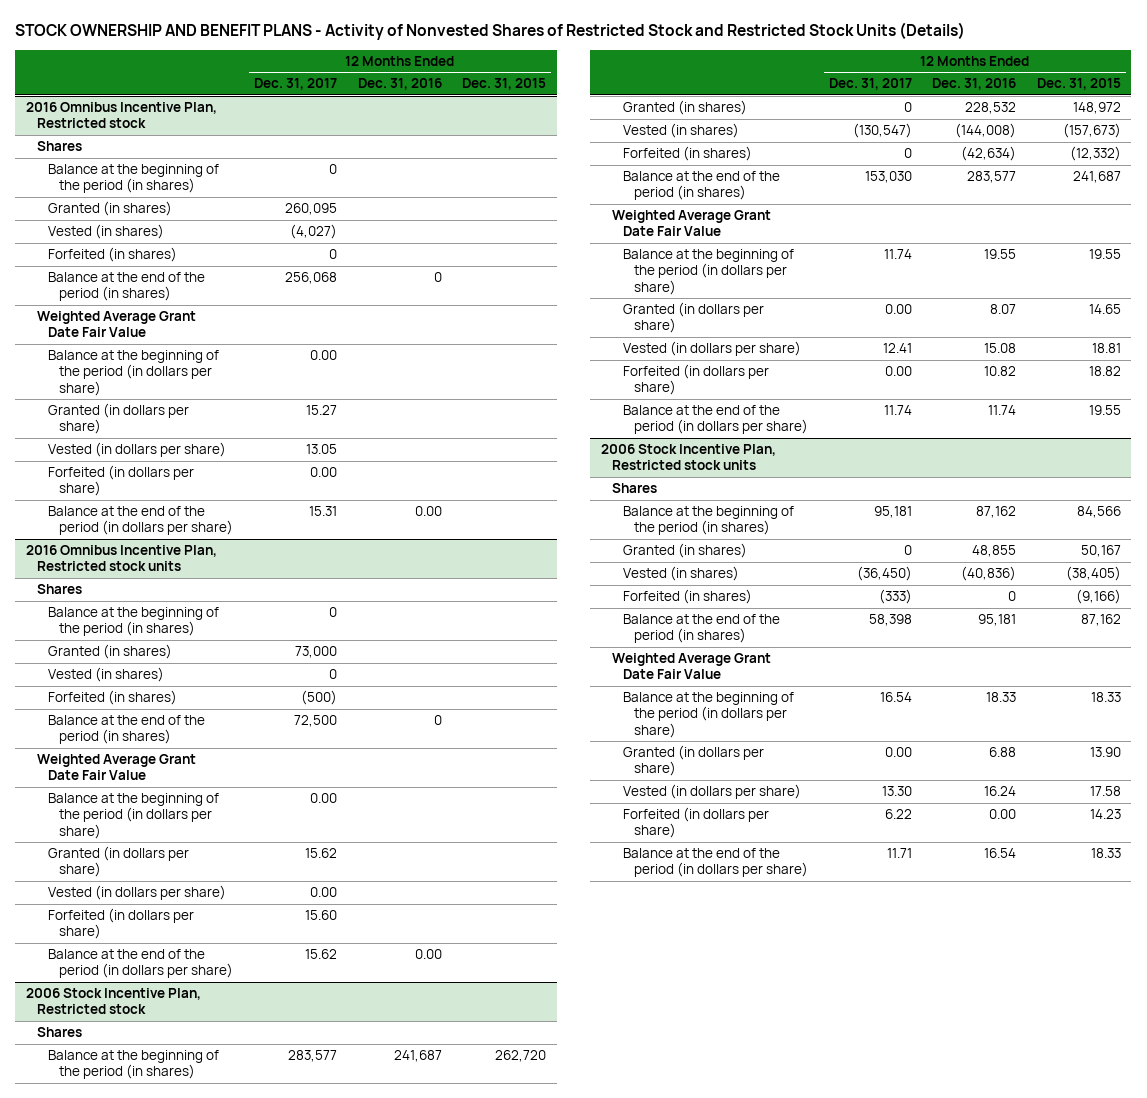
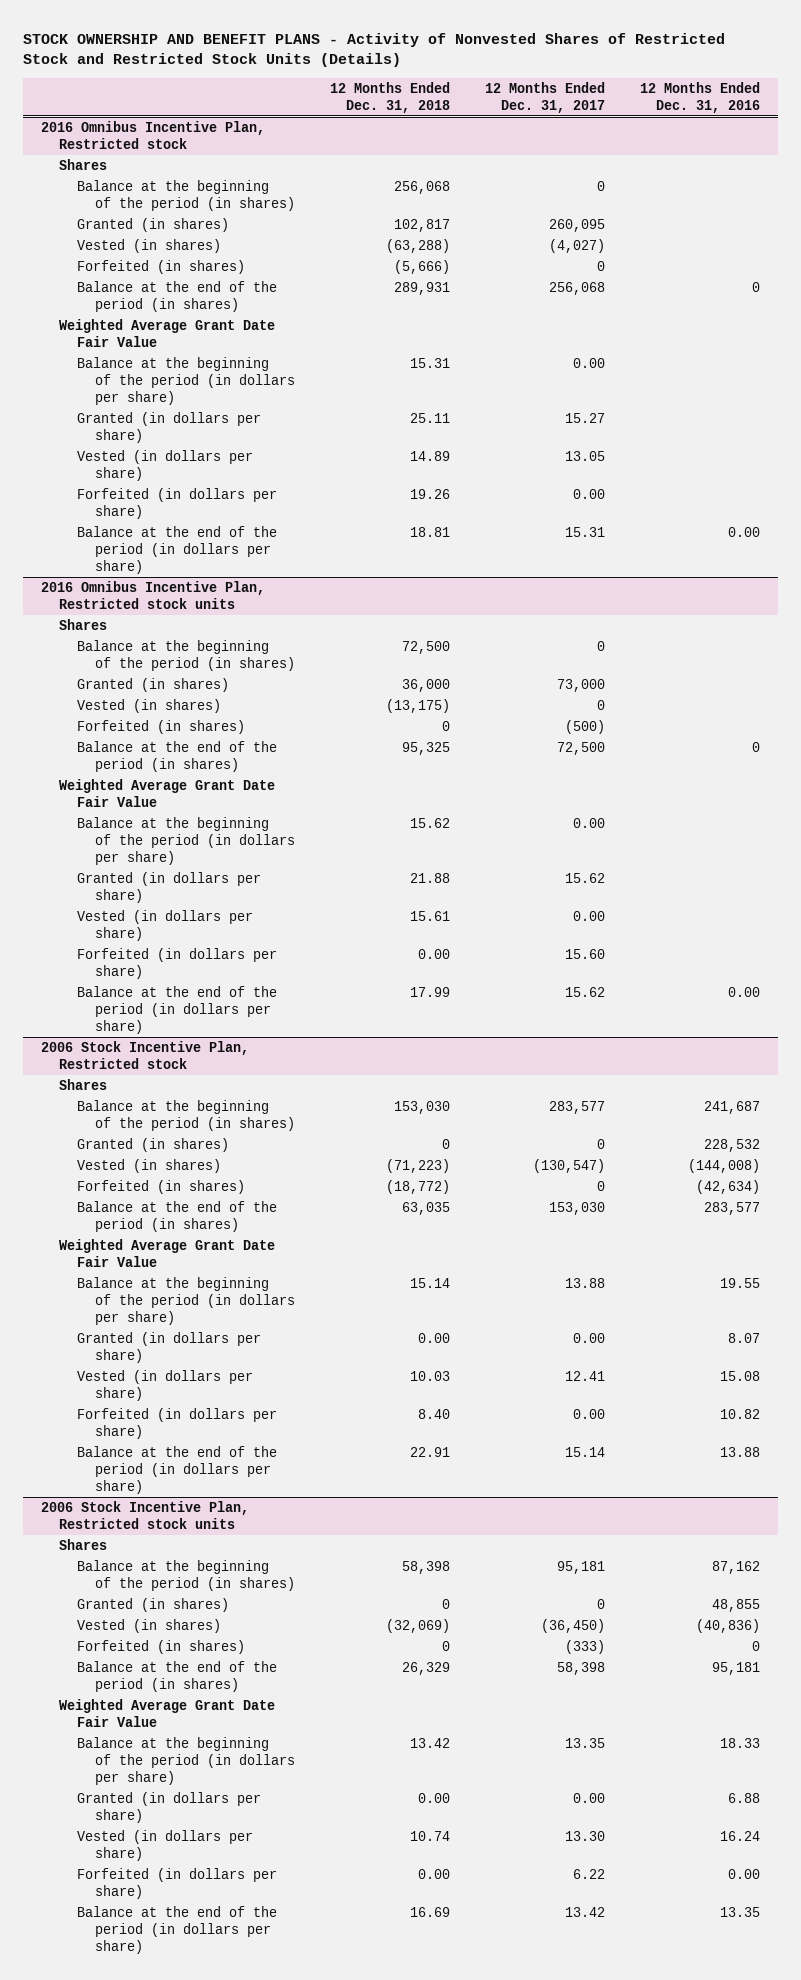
- | 12 Months Ended Dec. 31, 2017 | 12 Months Ended Dec. 31, 2016 | 12 Months Ended Dec. 31, 2015
+ | 12 Months Ended Dec. 31, 2018 | 12 Months Ended Dec. 31, 2017 | 12 Months Ended Dec. 31, 2016
@ 2006 Stock Incentive Plan, Restricted stock
- Balance at the beginning of the period (in dollars per share) | 11.74 | 19.55 | 19.55
+ Balance at the beginning of the period (in dollars per share) | 15.14 | 13.88 | 19.55
- Balance at the end of the period (in dollars per share) | 11.74 | 11.74 | 19.55
+ Balance at the end of the period (in dollars per share) | 22.91 | 15.14 | 13.88
@ 2006 Stock Incentive Plan, Restricted stock units
- Balance at the beginning of the period (in dollars per share) | 16.54 | 18.33 | 18.33
+ Balance at the beginning of the period (in dollars per share) | 13.42 | 13.35 | 18.33
- Balance at the end of the period (in dollars per share) | 11.71 | 16.54 | 18.33
+ Balance at the end of the period (in dollars per share) | 16.69 | 13.42 | 13.35

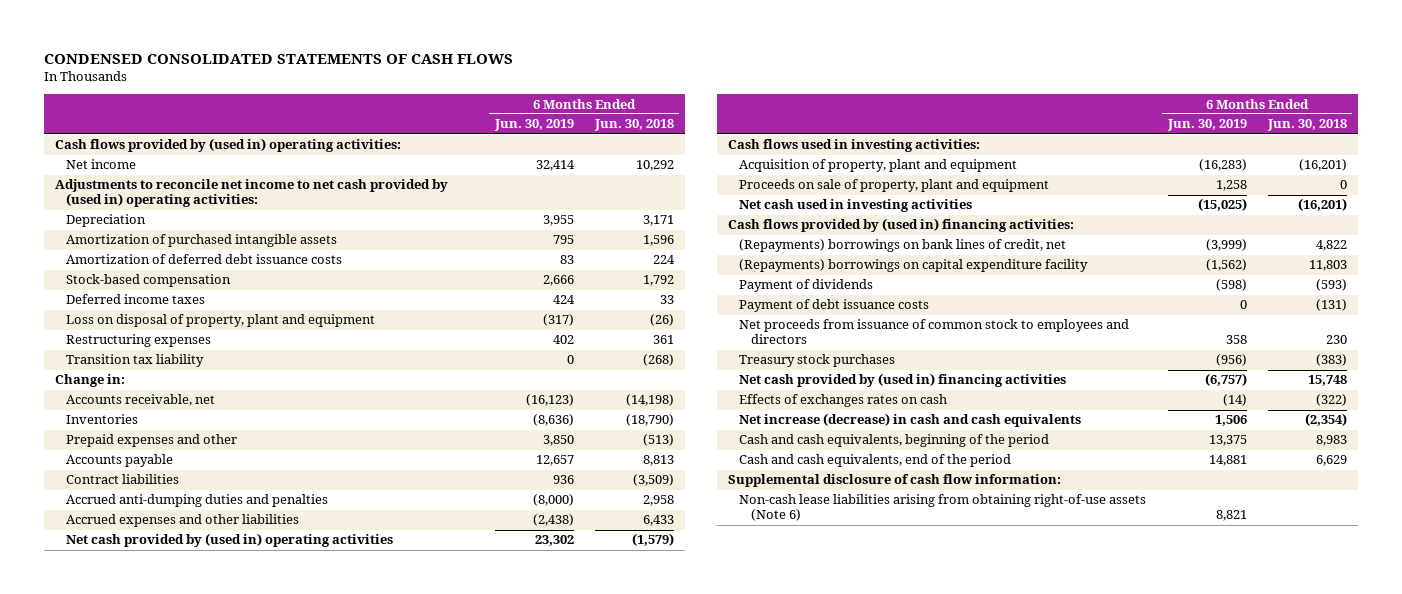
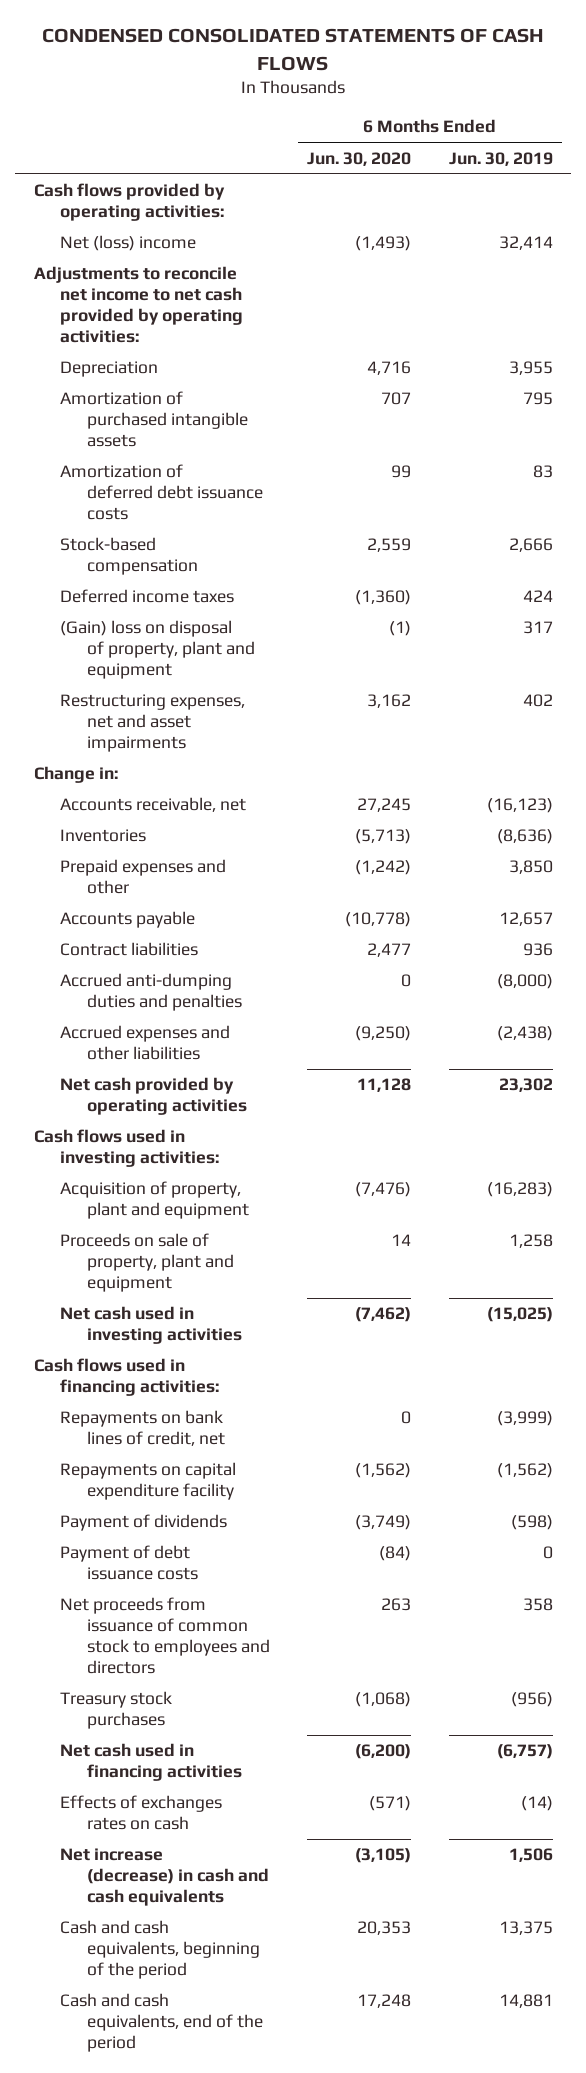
- | 6 Months Ended Jun. 30, 2019 | 6 Months Ended Jun. 30, 2018
+ | 6 Months Ended Jun. 30, 2020 | 6 Months Ended Jun. 30, 2019
- Cash flows provided by (used in) operating activities:
- Net income | 32,414 | 10,292
- Adjustments to reconcile net income to net cash provided by (used in) operating activities:
+ Cash flows provided by operating activities:
+ Net (loss) income | (1,493) | 32,414
+ Adjustments to reconcile net income to net cash provided by operating activities:
- Loss on disposal of property, plant and equipment | (317) | (26)
- Restructuring expenses | 402 | 361
- Transition tax liability | 0 | (268)
+ (Gain) loss on disposal of property, plant and equipment | (1) | 317
+ Restructuring expenses, net and asset impairments | 3,162 | 402
- Net cash provided by (used in) operating activities | 23,302 | (1,579)
+ Net cash provided by operating activities | 11,128 | 23,302
- Cash flows provided by (used in) financing activities:
- (Repayments) borrowings on bank lines of credit, net | (3,999) | 4,822
- (Repayments) borrowings on capital expenditure facility | (1,562) | 11,803
+ Cash flows used in financing activities:
+ Repayments on bank lines of credit, net | 0 | (3,999)
+ Repayments on capital expenditure facility | (1,562) | (1,562)
- Net cash provided by (used in) financing activities | (6,757) | 15,748
+ Net cash used in financing activities | (6,200) | (6,757)
- Supplemental disclosure of cash flow information:
- Non-cash lease liabilities arising from obtaining right-of-use assets (Note 6) | 8,821 |

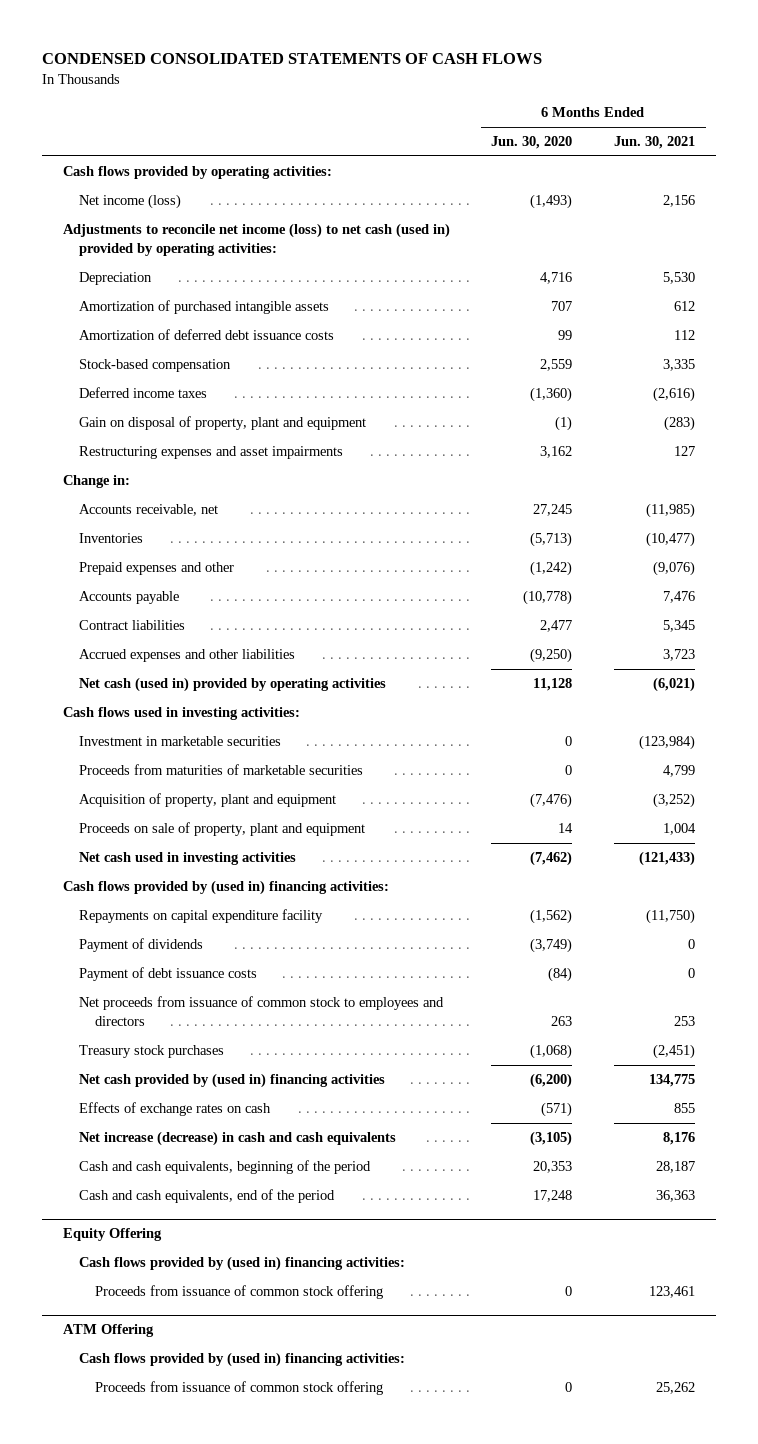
- | 6 Months Ended Jun. 30, 2020 | 6 Months Ended Jun. 30, 2019
+ | 6 Months Ended Jun. 30, 2020 | 6 Months Ended Jun. 30, 2021
- Net (loss) income | (1,493) | 32,414
- Adjustments to reconcile net income to net cash provided by operating activities:
+ Net income (loss) | (1,493) | 2,156
+ Adjustments to reconcile net income (loss) to net cash (used in) provided by operating activities:
- (Gain) loss on disposal of property, plant and equipment | (1) | 317
- Restructuring expenses, net and asset impairments | 3,162 | 402
+ Gain on disposal of property, plant and equipment | (1) | (283)
+ Restructuring expenses and asset impairments | 3,162 | 127
- Accrued anti-dumping duties and penalties | 0 | (8,000)
- Net cash provided by operating activities | 11,128 | 23,302
+ Net cash (used in) provided by operating activities | 11,128 | (6,021)
+ Investment in marketable securities | 0 | (123,984)
+ Proceeds from maturities of marketable securities | 0 | 4,799
- Cash flows used in financing activities:
- Repayments on bank lines of credit, net | 0 | (3,999)
+ Cash flows provided by (used in) financing activities:
- Net cash used in financing activities | (6,200) | (6,757)
- Effects of exchanges rates on cash | (571) | (14)
+ Net cash provided by (used in) financing activities | (6,200) | 134,775
+ Effects of exchange rates on cash | (571) | 855
+ Equity Offering
+ Cash flows provided by (used in) financing activities:
+ Proceeds from issuance of common stock offering | 0 | 123,461
+ ATM Offering
+ Cash flows provided by (used in) financing activities:
+ Proceeds from issuance of common stock offering | 0 | 25,262

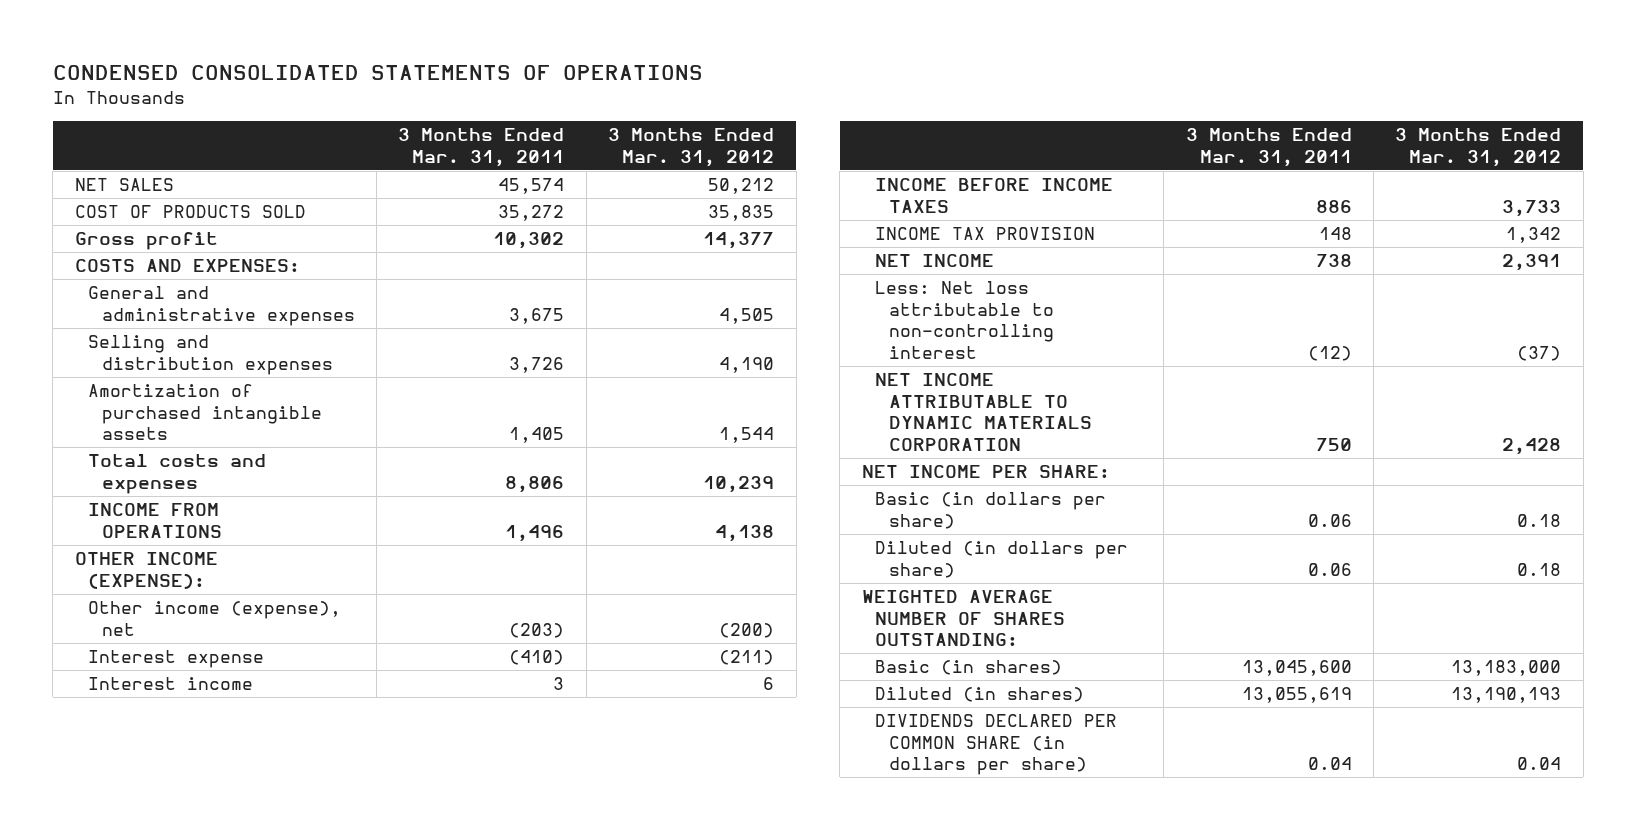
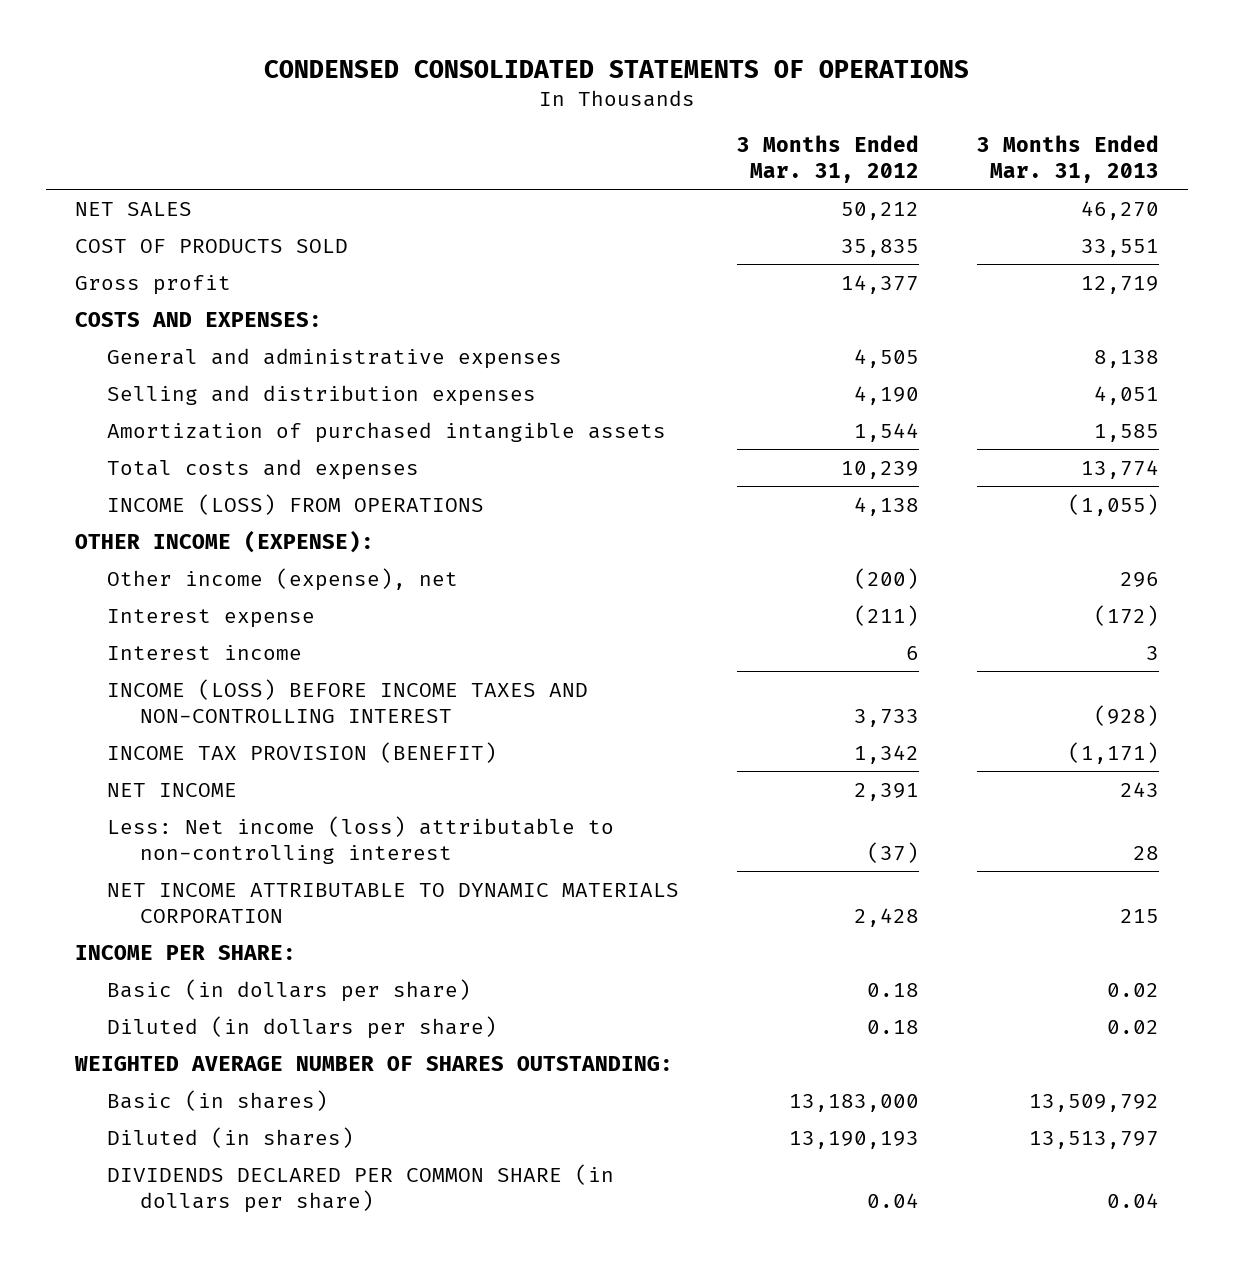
- | 3 Months Ended Mar. 31, 2011 | 3 Months Ended Mar. 31, 2012
+ | 3 Months Ended Mar. 31, 2012 | 3 Months Ended Mar. 31, 2013
- INCOME FROM OPERATIONS | 1,496 | 4,138
+ INCOME (LOSS) FROM OPERATIONS | 4,138 | (1,055)
- INCOME BEFORE INCOME TAXES | 886 | 3,733
- INCOME TAX PROVISION | 148 | 1,342
+ INCOME (LOSS) BEFORE INCOME TAXES AND NON-CONTROLLING INTEREST | 3,733 | (928)
+ INCOME TAX PROVISION (BENEFIT) | 1,342 | (1,171)
- Less: Net loss attributable to non-controlling interest | (12) | (37)
+ Less: Net income (loss) attributable to non-controlling interest | (37) | 28
- NET INCOME PER SHARE:
+ INCOME PER SHARE:

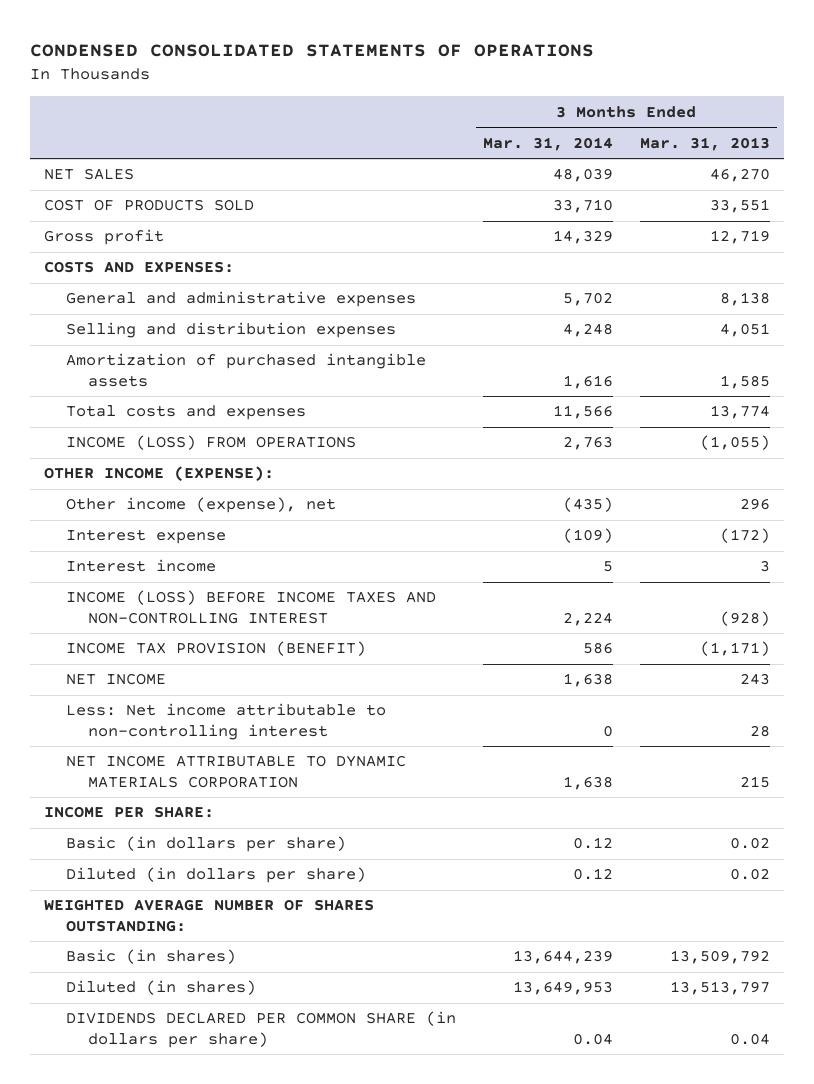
- | 3 Months Ended Mar. 31, 2012 | 3 Months Ended Mar. 31, 2013
+ | 3 Months Ended Mar. 31, 2014 | 3 Months Ended Mar. 31, 2013
- Less: Net income (loss) attributable to non-controlling interest | (37) | 28
+ Less: Net income attributable to non-controlling interest | 0 | 28

